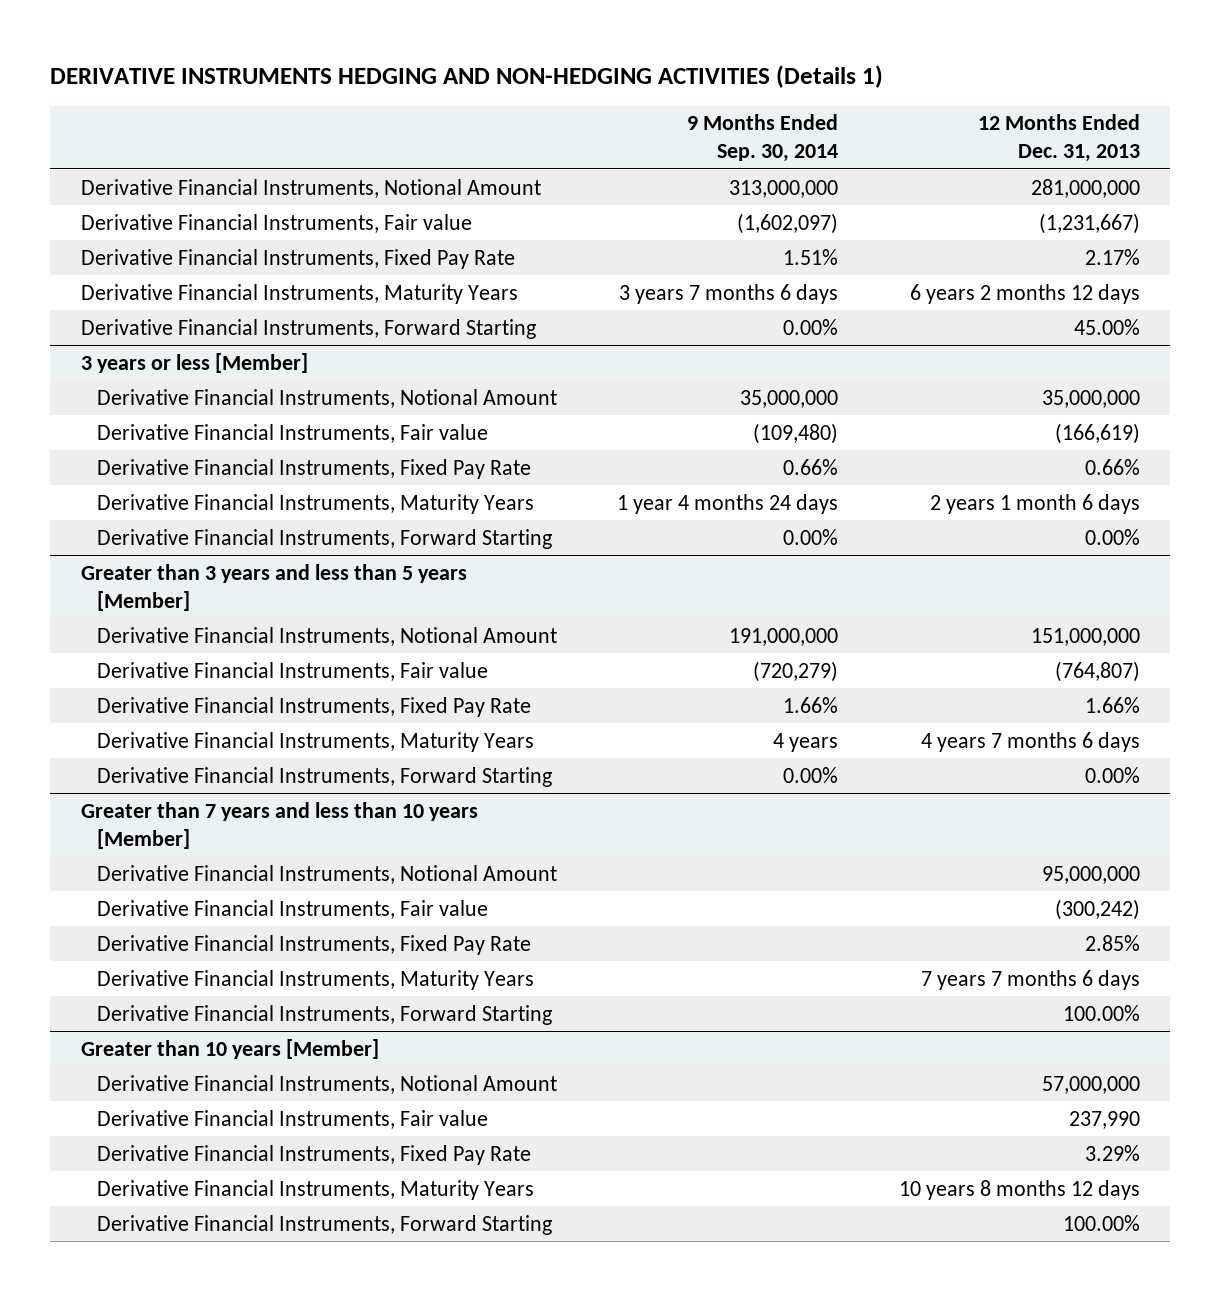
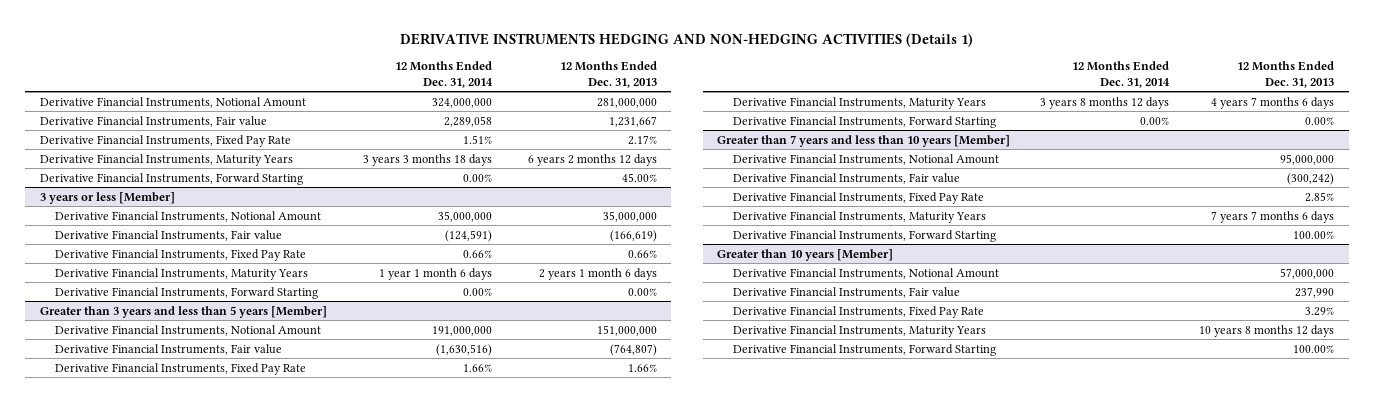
- | 9 Months Ended Sep. 30, 2014 | 12 Months Ended Dec. 31, 2013
+ | 12 Months Ended Dec. 31, 2014 | 12 Months Ended Dec. 31, 2013
- Derivative Financial Instruments, Fair value | (1,602,097) | (1,231,667)
+ Derivative Financial Instruments, Fair value | 2,289,058 | 1,231,667

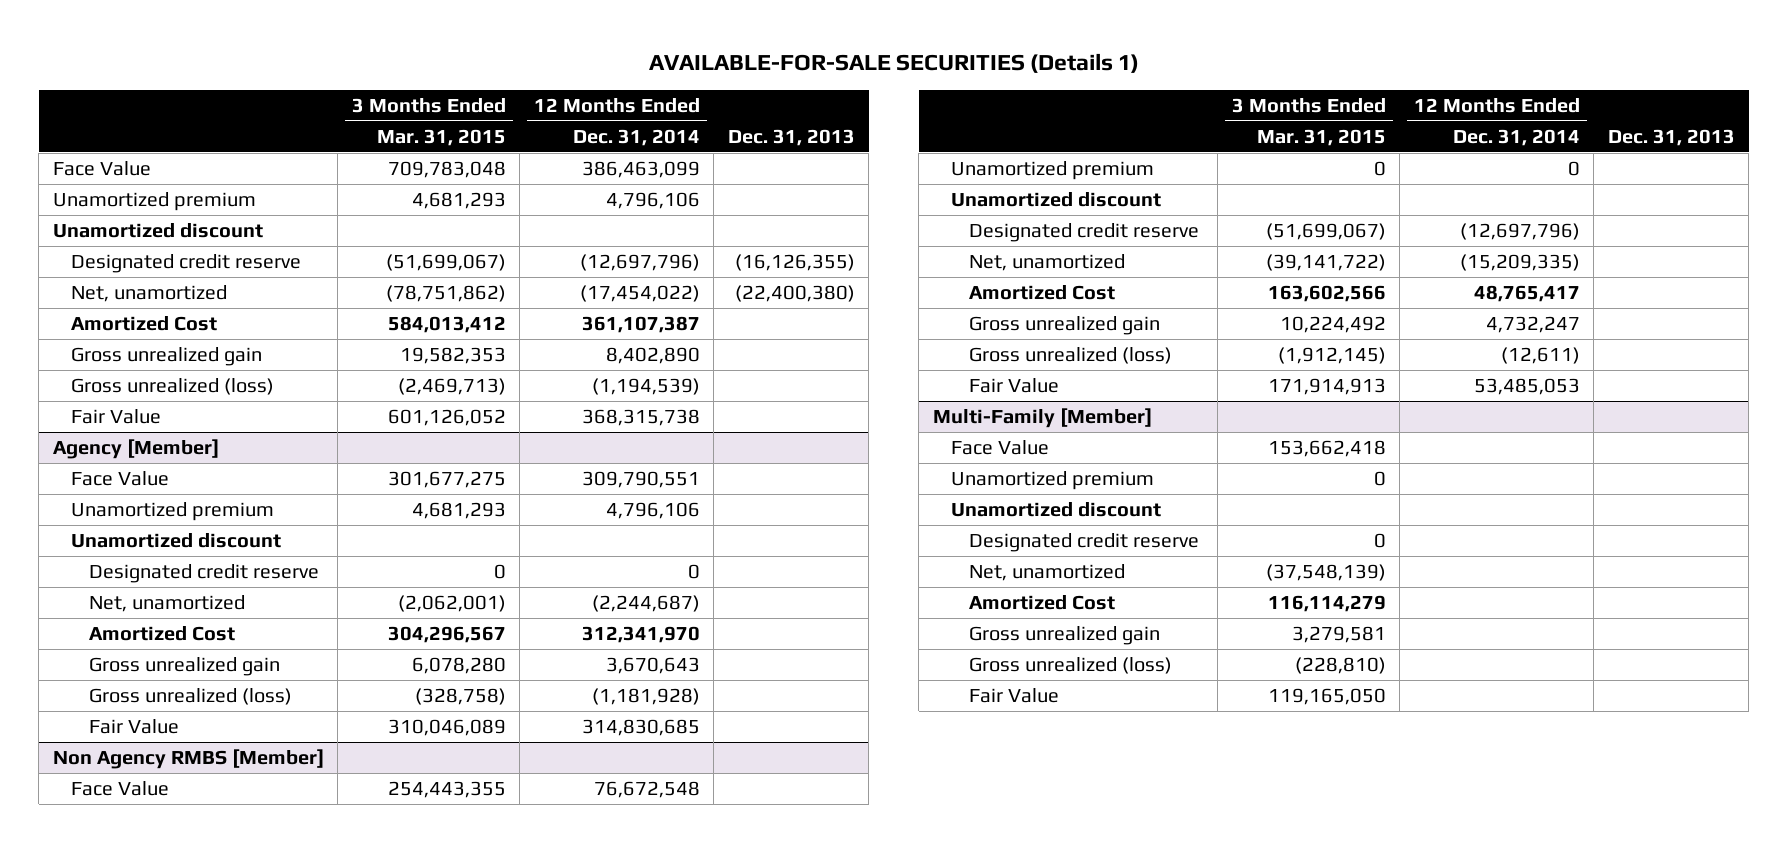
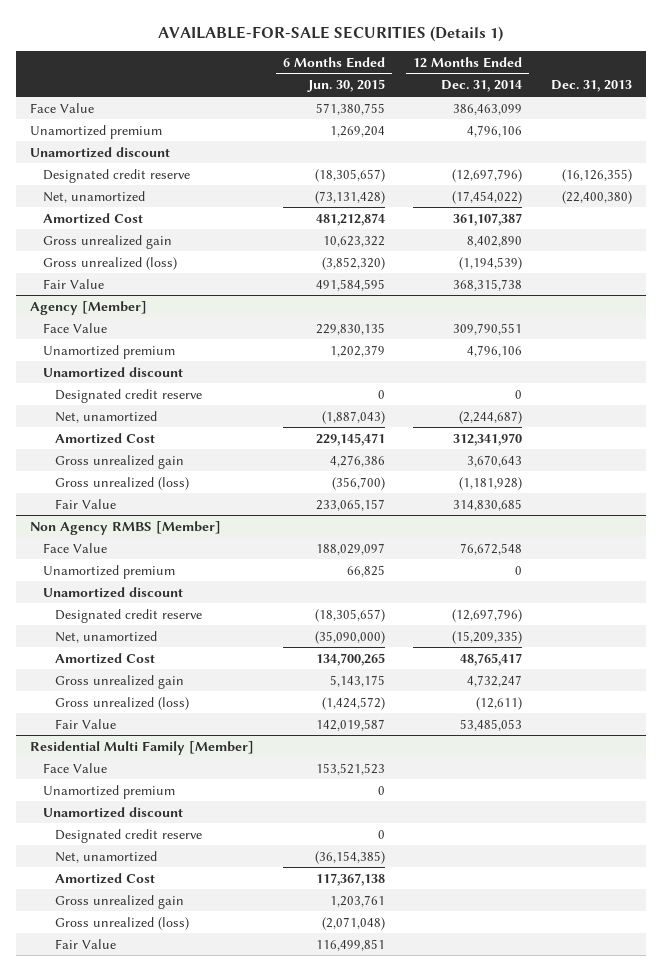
- | 3 Months Ended Mar. 31, 2015 | 12 Months Ended Dec. 31, 2014 | Dec. 31, 2013
+ | 6 Months Ended Jun. 30, 2015 | 12 Months Ended Dec. 31, 2014 | Dec. 31, 2013
- Multi-Family [Member]
+ Residential Multi Family [Member]

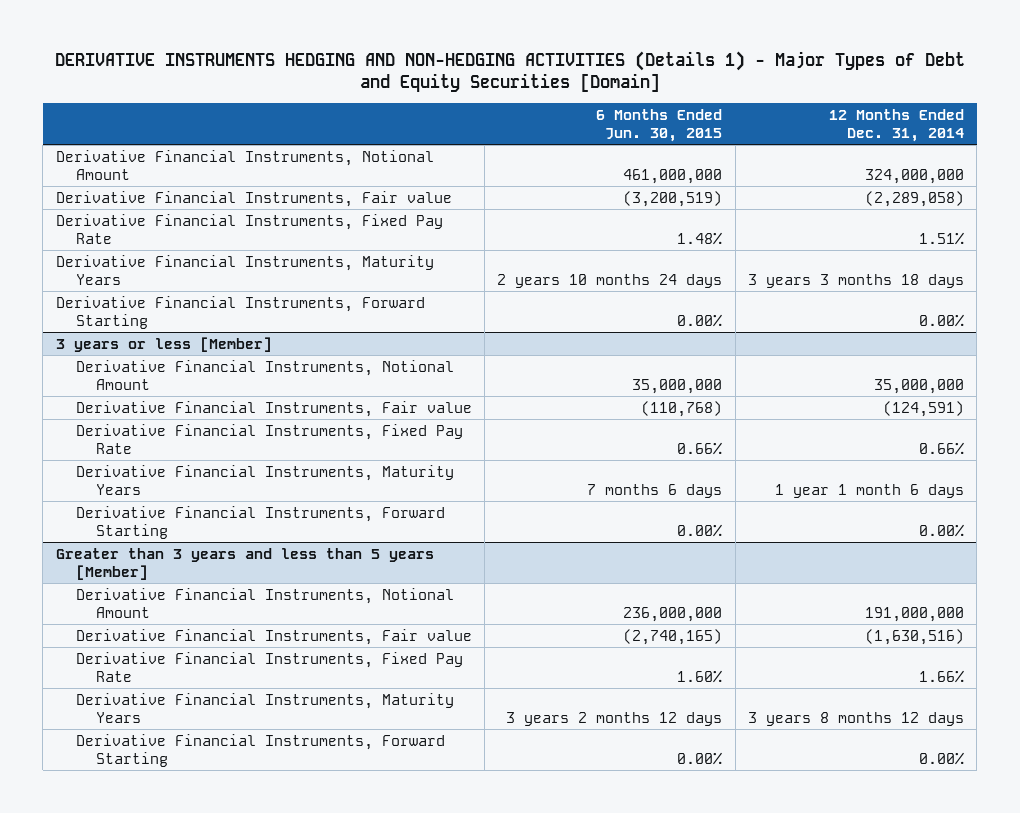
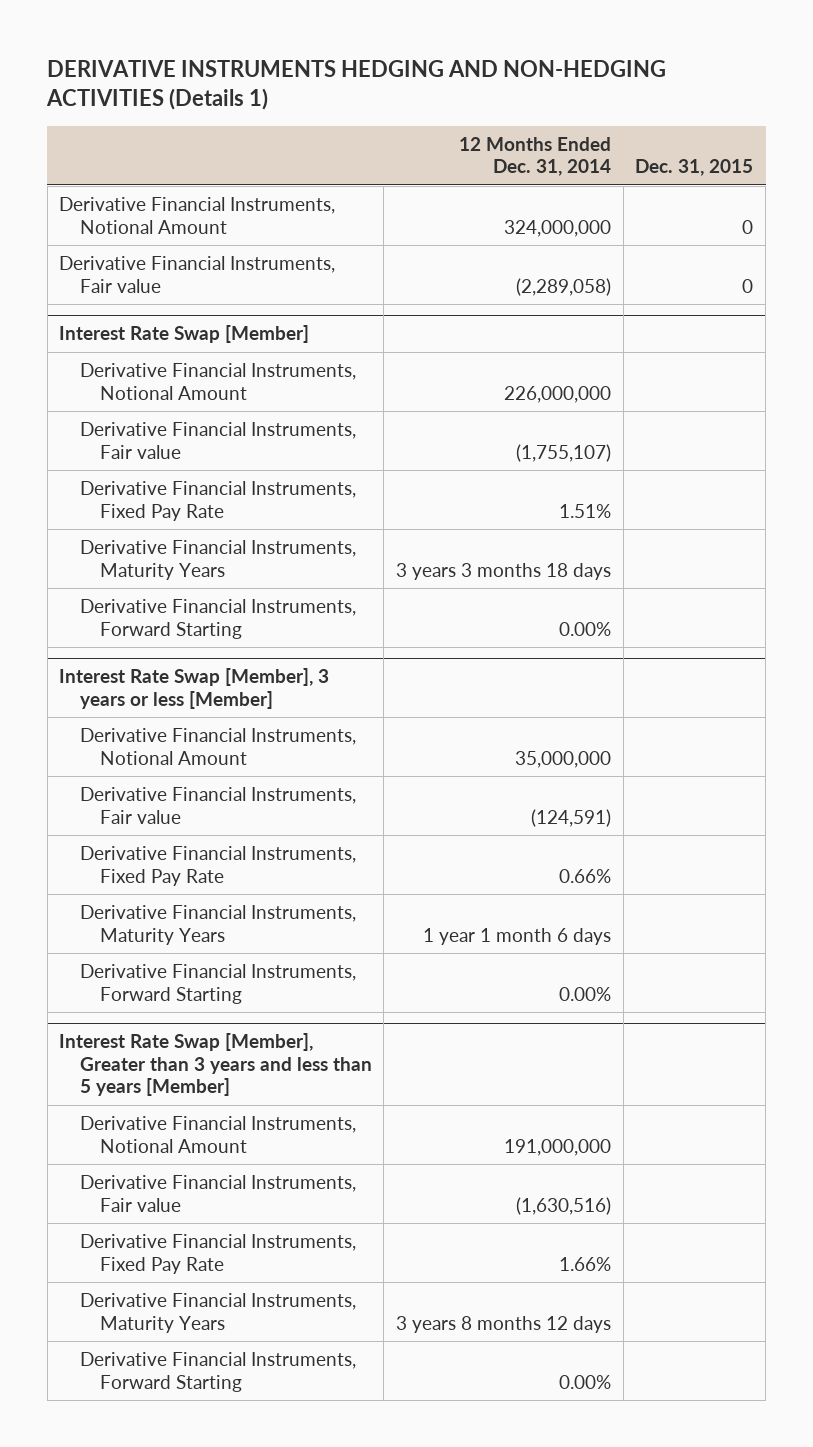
- DERIVATIVE INSTRUMENTS HEDGING AND NON-HEDGING ACTIVITIES (Details 1) - Major Types of Debt and Equity Securities [Domain]
+ DERIVATIVE INSTRUMENTS HEDGING AND NON-HEDGING ACTIVITIES (Details 1)
- | 6 Months Ended Jun. 30, 2015 | 12 Months Ended Dec. 31, 2014
+ | 12 Months Ended Dec. 31, 2014 | Dec. 31, 2015
+ Interest Rate Swap [Member]
+ Derivative Financial Instruments, Notional Amount | 226,000,000 |
+ Derivative Financial Instruments, Fair value | (1,755,107) |
- 3 years or less [Member]
+ Interest Rate Swap [Member], 3 years or less [Member]
- Greater than 3 years and less than 5 years [Member]
+ Interest Rate Swap [Member], Greater than 3 years and less than 5 years [Member]

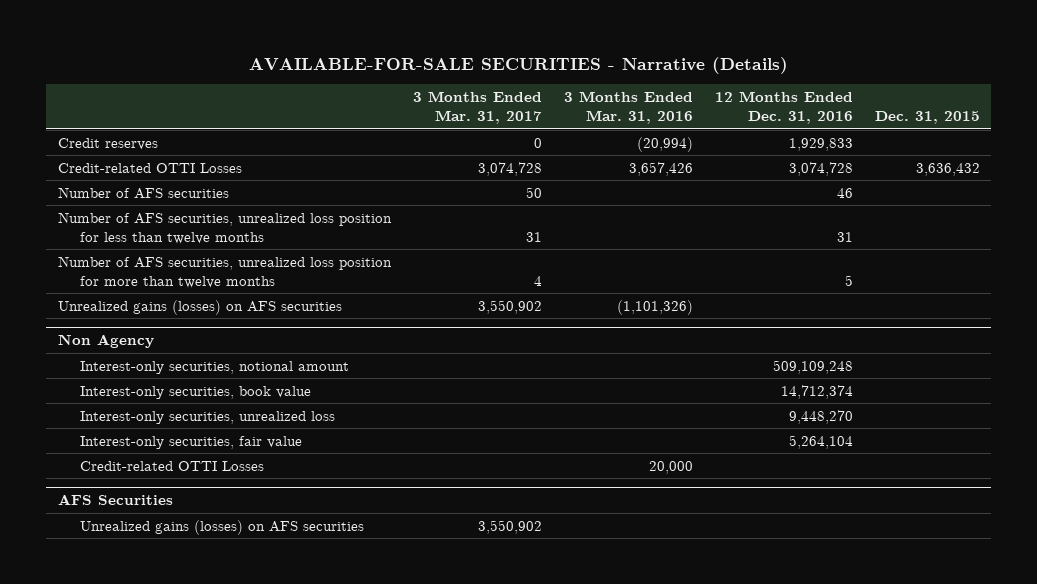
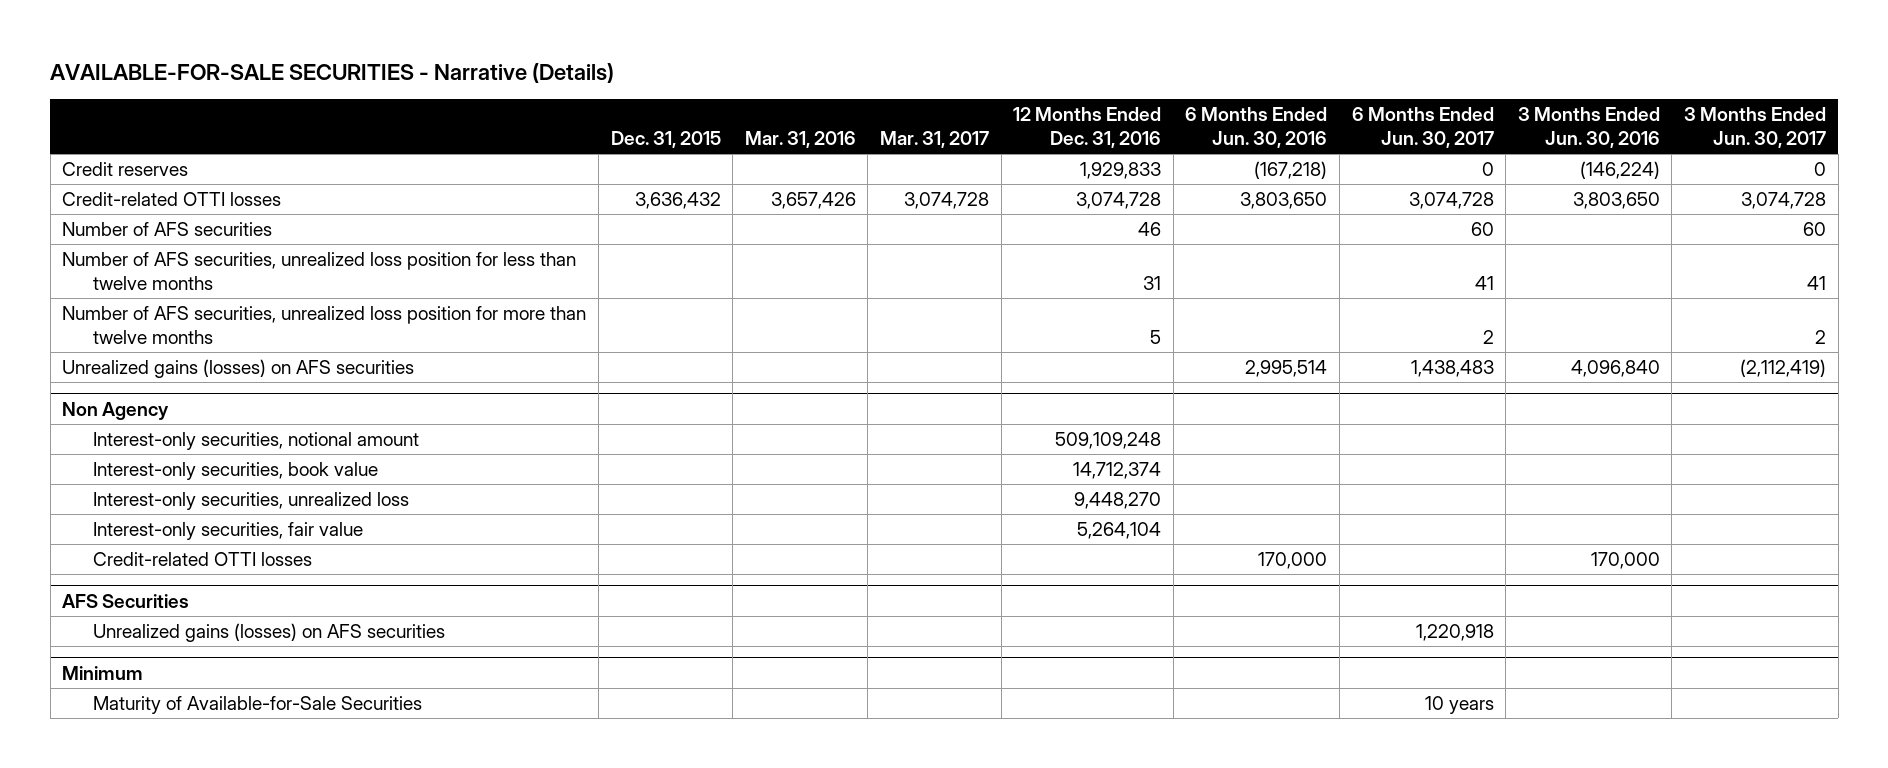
- | 3 Months Ended Mar. 31, 2017 | 3 Months Ended Mar. 31, 2016 | 12 Months Ended Dec. 31, 2016 | Dec. 31, 2015
+ | Dec. 31, 2015 | Mar. 31, 2016 | Mar. 31, 2017 | 12 Months Ended Dec. 31, 2016 | 6 Months Ended Jun. 30, 2016 | 6 Months Ended Jun. 30, 2017 | 3 Months Ended Jun. 30, 2016 | 3 Months Ended Jun. 30, 2017
- Credit-related OTTI Losses | 3,074,728 | 3,657,426 | 3,074,728 | 3,636,432
+ Credit-related OTTI losses | 3,636,432 | 3,657,426 | 3,074,728 | 3,074,728 | 3,803,650 | 3,074,728 | 3,803,650 | 3,074,728
@ Non Agency
- Credit-related OTTI Losses | | 20,000 | |
+ Credit-related OTTI losses | | | | | 170,000 | | 170,000 |
+ Minimum
+ Maturity of Available-for-Sale Securities | | | | | | 10 years | |

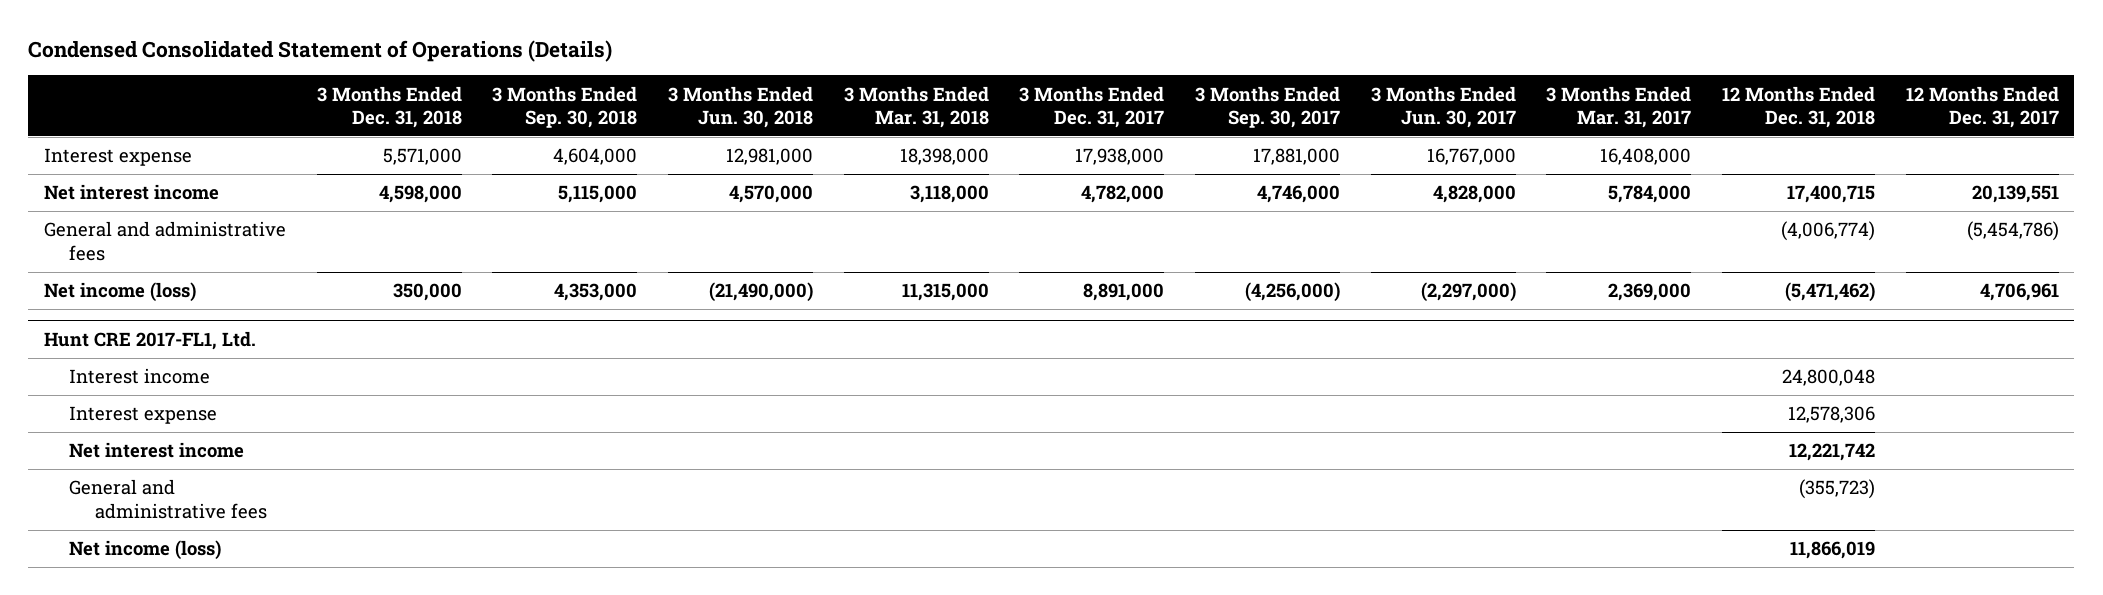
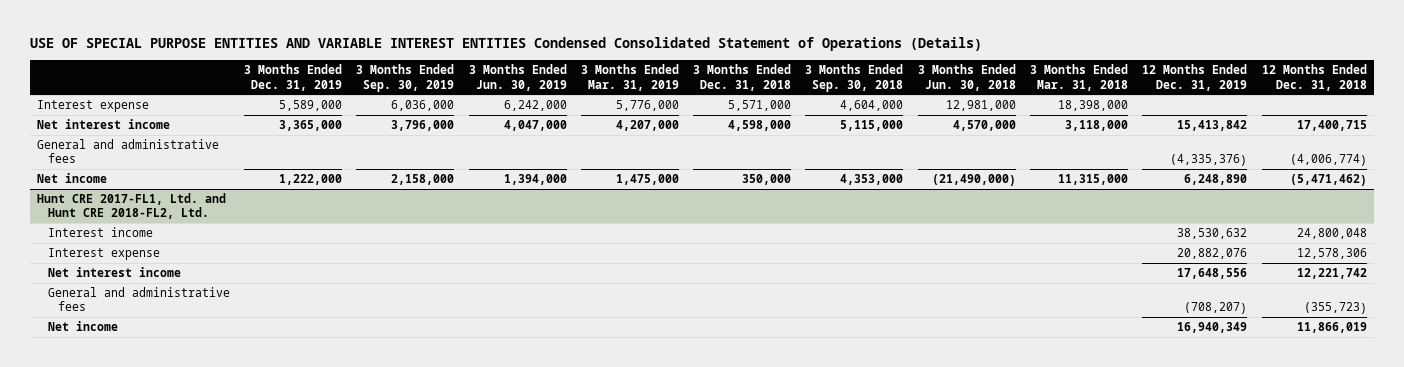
- Condensed Consolidated Statement of Operations (Details)
+ USE OF SPECIAL PURPOSE ENTITIES AND VARIABLE INTEREST ENTITIES Condensed Consolidated Statement of Operations (Details)
- | 3 Months Ended Dec. 31, 2018 | 3 Months Ended Sep. 30, 2018 | 3 Months Ended Jun. 30, 2018 | 3 Months Ended Mar. 31, 2018 | 3 Months Ended Dec. 31, 2017 | 3 Months Ended Sep. 30, 2017 | 3 Months Ended Jun. 30, 2017 | 3 Months Ended Mar. 31, 2017 | 12 Months Ended Dec. 31, 2018 | 12 Months Ended Dec. 31, 2017
+ | 3 Months Ended Dec. 31, 2019 | 3 Months Ended Sep. 30, 2019 | 3 Months Ended Jun. 30, 2019 | 3 Months Ended Mar. 31, 2019 | 3 Months Ended Dec. 31, 2018 | 3 Months Ended Sep. 30, 2018 | 3 Months Ended Jun. 30, 2018 | 3 Months Ended Mar. 31, 2018 | 12 Months Ended Dec. 31, 2019 | 12 Months Ended Dec. 31, 2018
- Net income (loss) | 350,000 | 4,353,000 | (21,490,000) | 11,315,000 | 8,891,000 | (4,256,000) | (2,297,000) | 2,369,000 | (5,471,462) | 4,706,961
- Hunt CRE 2017-FL1, Ltd.
+ Net income | 1,222,000 | 2,158,000 | 1,394,000 | 1,475,000 | 350,000 | 4,353,000 | (21,490,000) | 11,315,000 | 6,248,890 | (5,471,462)
+ Hunt CRE 2017-FL1, Ltd. and Hunt CRE 2018-FL2, Ltd.
- Net income (loss) | | | | | | | | | 11,866,019 |
+ Net income | | | | | | | | | 16,940,349 | 11,866,019

